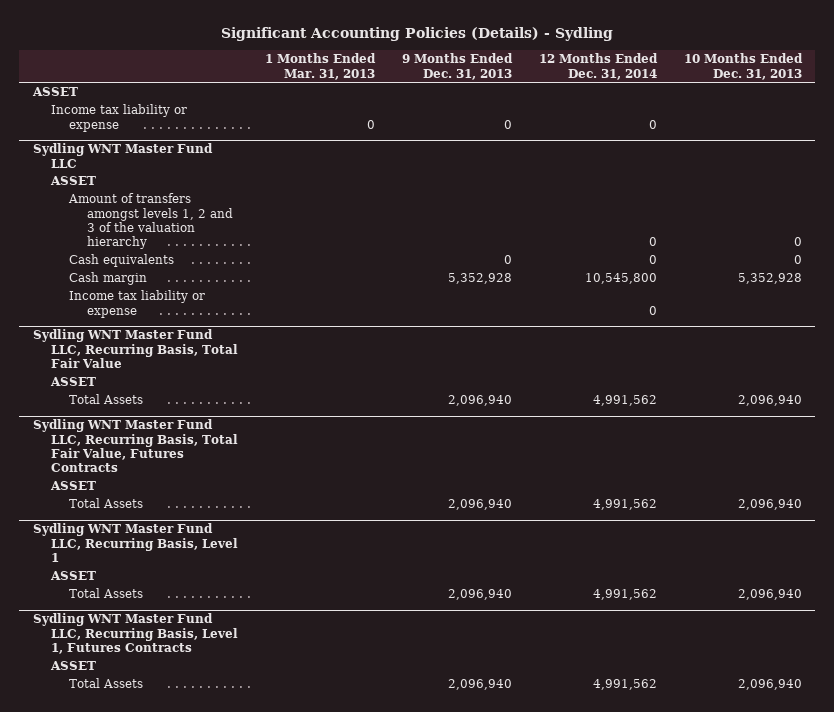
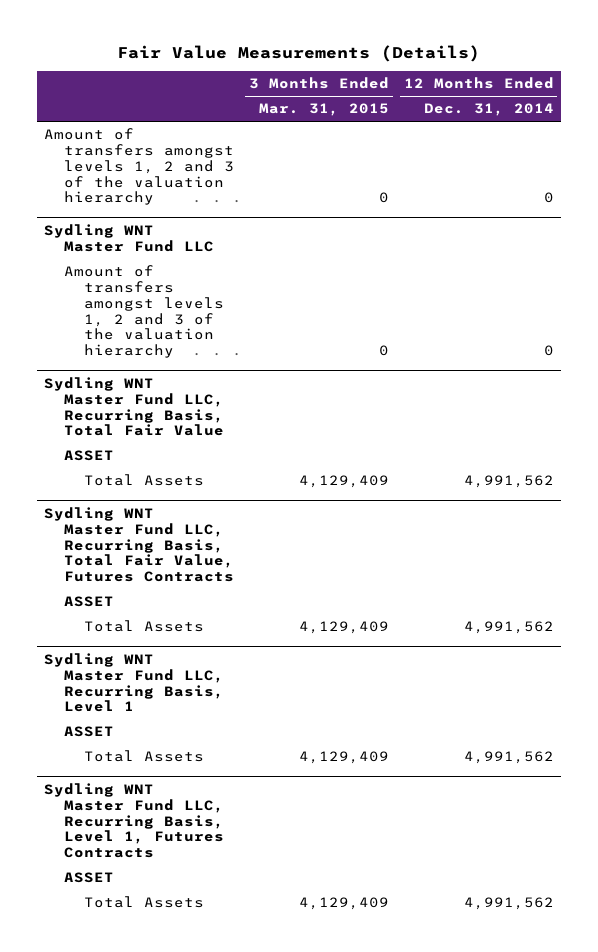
- Significant Accounting Policies (Details) - Sydling
+ Fair Value Measurements (Details)
- | 1 Months Ended Mar. 31, 2013 | 9 Months Ended Dec. 31, 2013 | 12 Months Ended Dec. 31, 2014 | 10 Months Ended Dec. 31, 2013
+ | 3 Months Ended Mar. 31, 2015 | 12 Months Ended Dec. 31, 2014
- ASSET
- Income tax liability or expense | 0 | 0 | 0 |
+ Amount of transfers amongst levels 1, 2 and 3 of the valuation hierarchy | 0 | 0
@ Sydling WNT Master Fund LLC
- ASSET
- Cash equivalents | | 0 | 0 | 0
- Cash margin | | 5,352,928 | 10,545,800 | 5,352,928
- Income tax liability or expense | | | 0 |

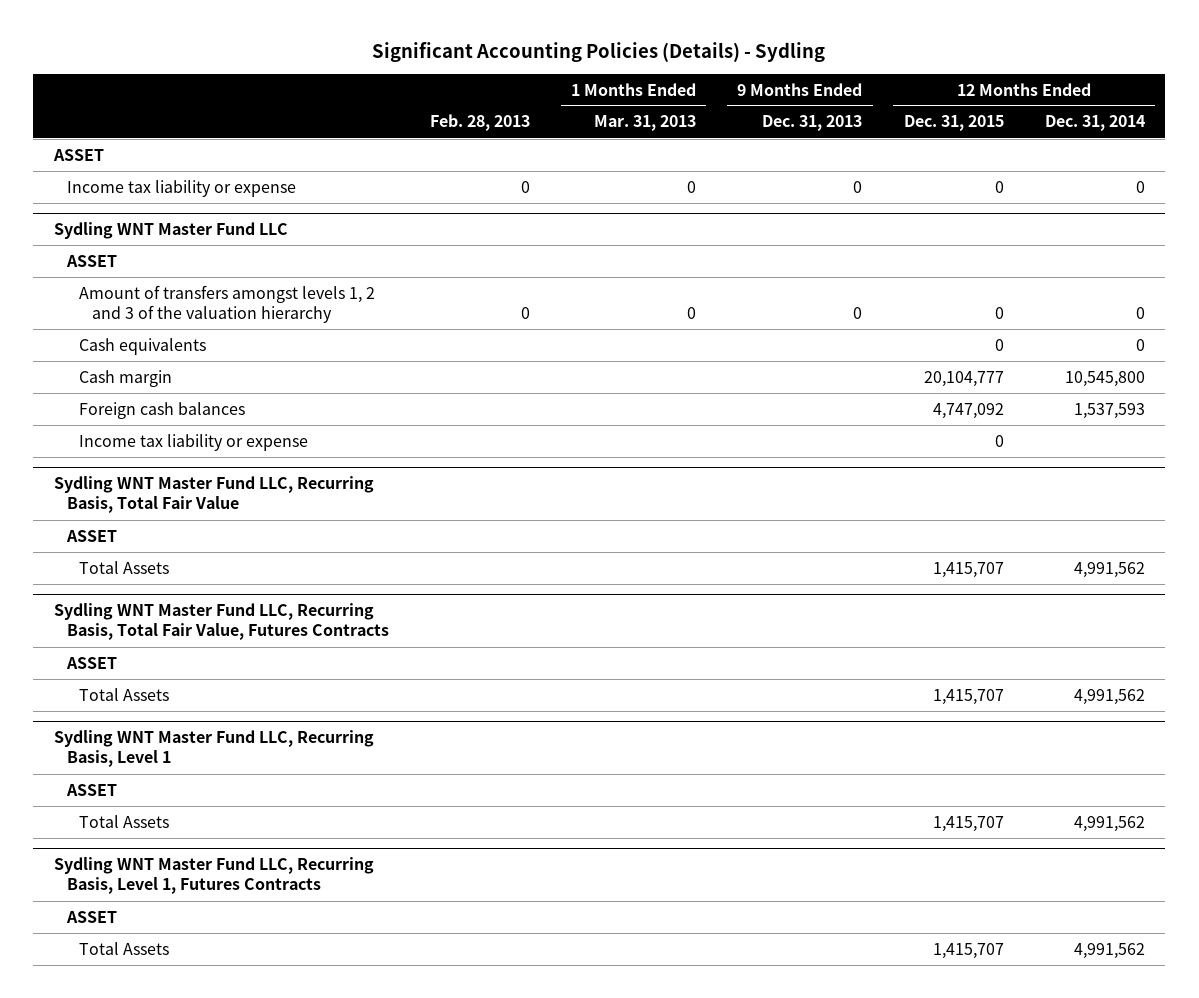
- Fair Value Measurements (Details)
+ Significant Accounting Policies (Details) - Sydling
- | 3 Months Ended Mar. 31, 2015 | 12 Months Ended Dec. 31, 2014
+ | Feb. 28, 2013 | 1 Months Ended Mar. 31, 2013 | 9 Months Ended Dec. 31, 2013 | 12 Months Ended Dec. 31, 2015 | 12 Months Ended Dec. 31, 2014
- Amount of transfers amongst levels 1, 2 and 3 of the valuation hierarchy | 0 | 0
+ ASSET
+ Income tax liability or expense | 0 | 0 | 0 | 0 | 0
@ Sydling WNT Master Fund LLC
+ ASSET
+ Cash equivalents | | | | 0 | 0
+ Cash margin | | | | 20,104,777 | 10,545,800
+ Foreign cash balances | | | | 4,747,092 | 1,537,593
+ Income tax liability or expense | | | | 0 |

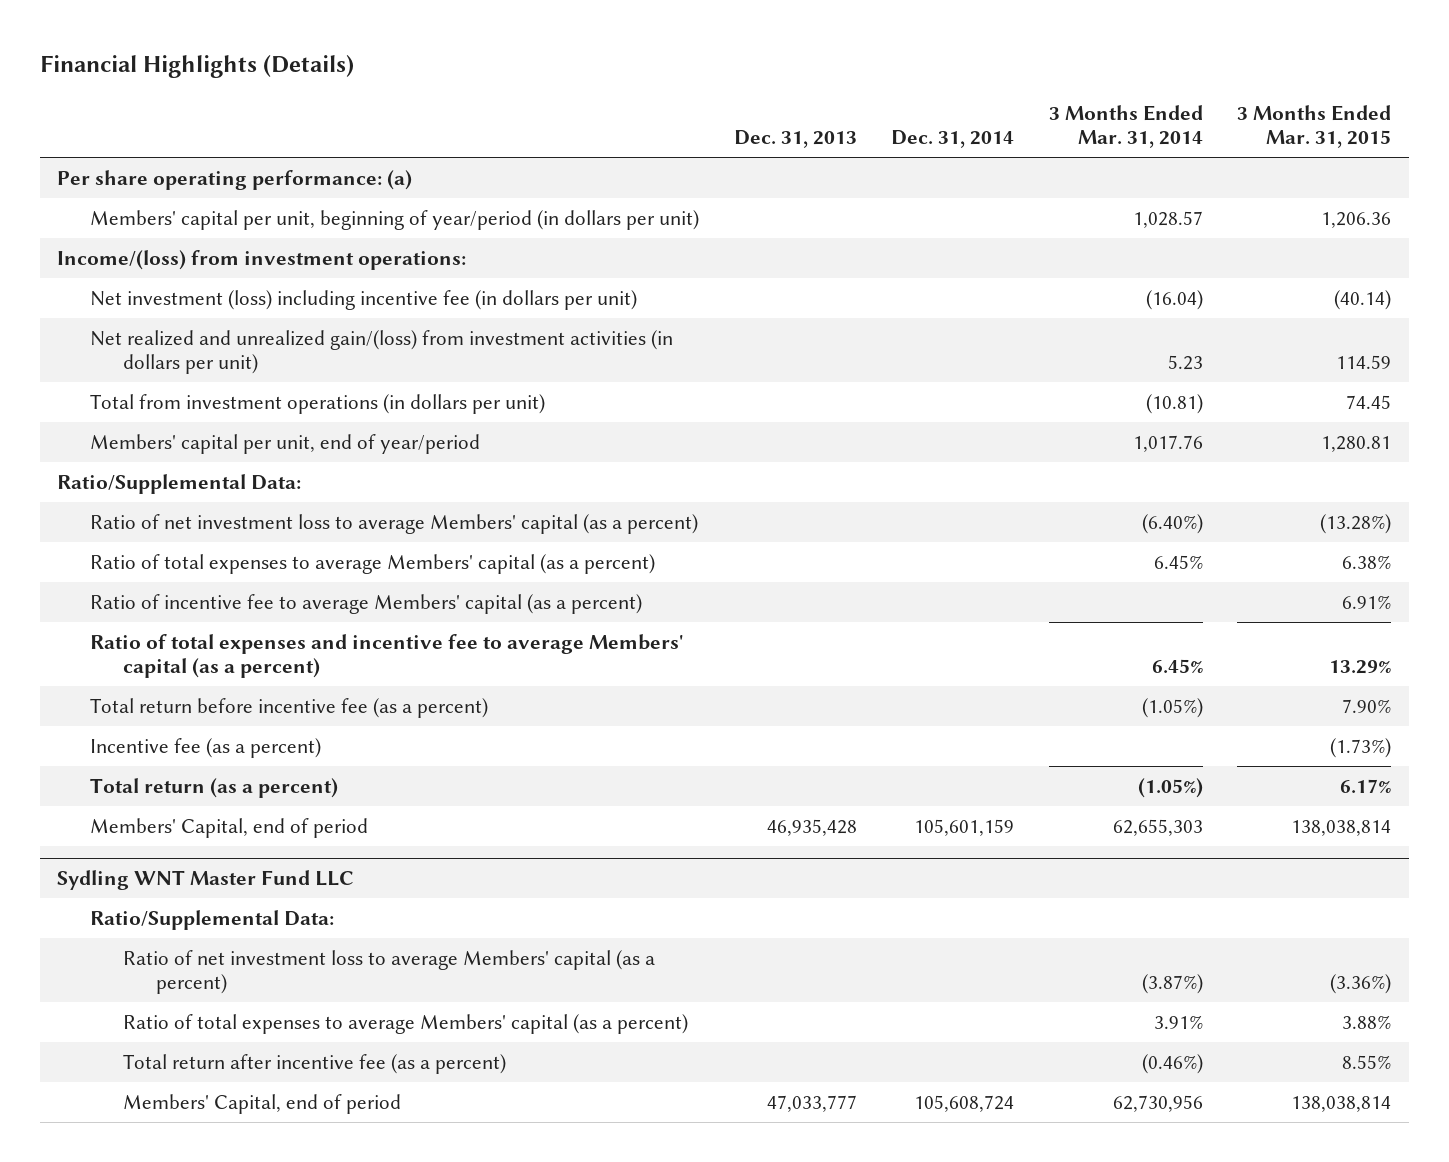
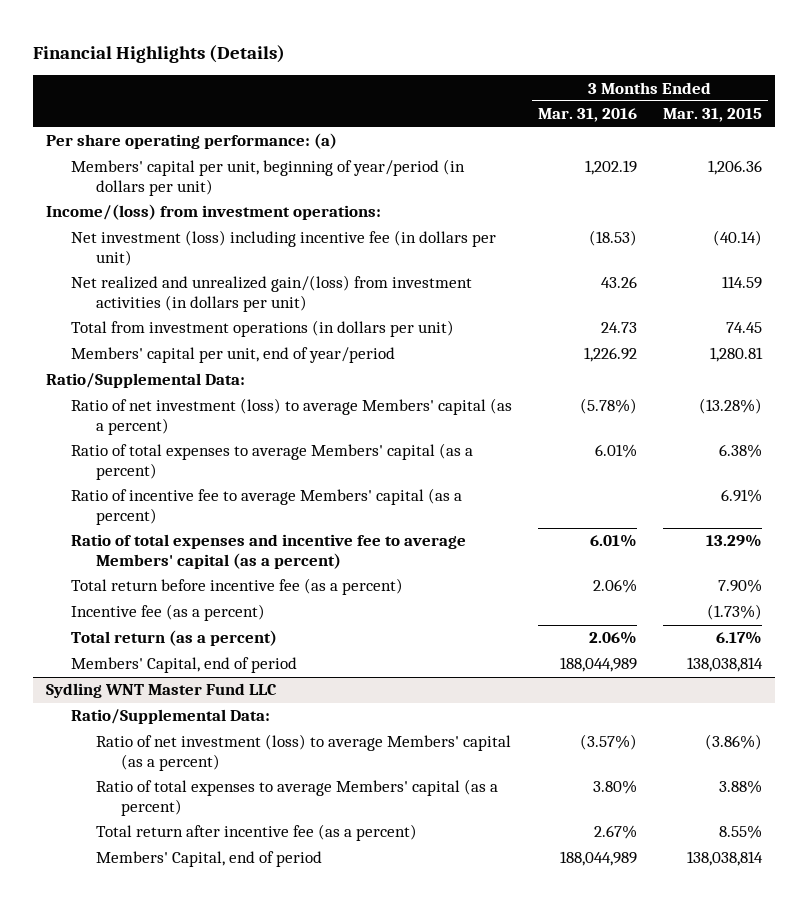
- | Dec. 31, 2013 | Dec. 31, 2014 | 3 Months Ended Mar. 31, 2014 | 3 Months Ended Mar. 31, 2015
+ | 3 Months Ended Mar. 31, 2016 | 3 Months Ended Mar. 31, 2015
- Ratio of net investment loss to average Members' capital (as a percent) | | | (6.40%) | (13.28%)
+ Ratio of net investment (loss) to average Members' capital (as a percent) | (5.78%) | (13.28%)
@ Sydling WNT Master Fund LLC
- Ratio of net investment loss to average Members' capital (as a percent) | | | (3.87%) | (3.36%)
+ Ratio of net investment (loss) to average Members' capital (as a percent) | (3.57%) | (3.86%)

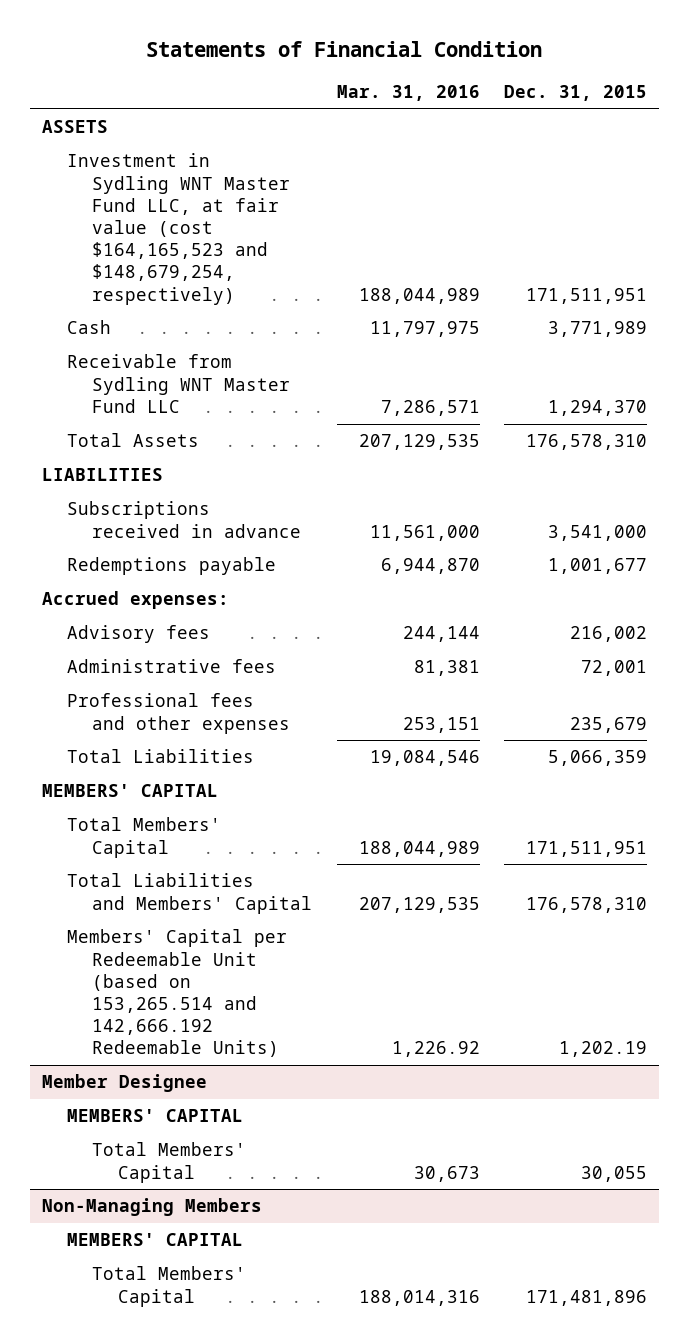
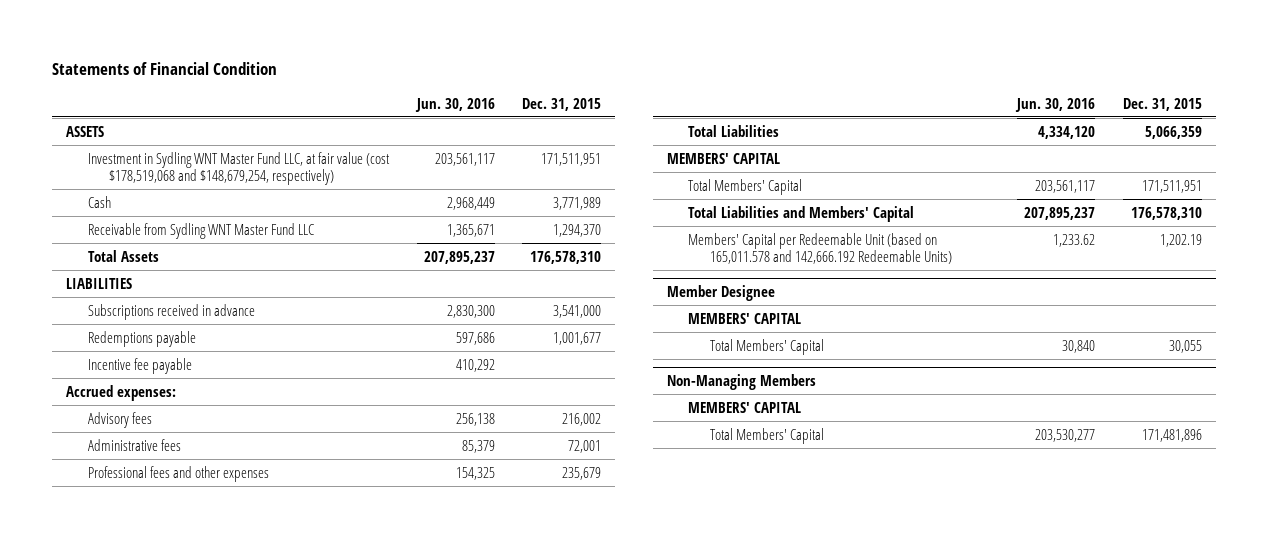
- | Mar. 31, 2016 | Dec. 31, 2015
+ | Jun. 30, 2016 | Dec. 31, 2015
- Investment in Sydling WNT Master Fund LLC, at fair value (cost $164,165,523 and $148,679,254, respectively) | 188,044,989 | 171,511,951
+ Investment in Sydling WNT Master Fund LLC, at fair value (cost $178,519,068 and $148,679,254, respectively) | 203,561,117 | 171,511,951
+ Incentive fee payable | 410,292 |
- Members' Capital per Redeemable Unit (based on 153,265.514 and 142,666.192 Redeemable Units) | 1,226.92 | 1,202.19
+ Members' Capital per Redeemable Unit (based on 165,011.578 and 142,666.192 Redeemable Units) | 1,233.62 | 1,202.19

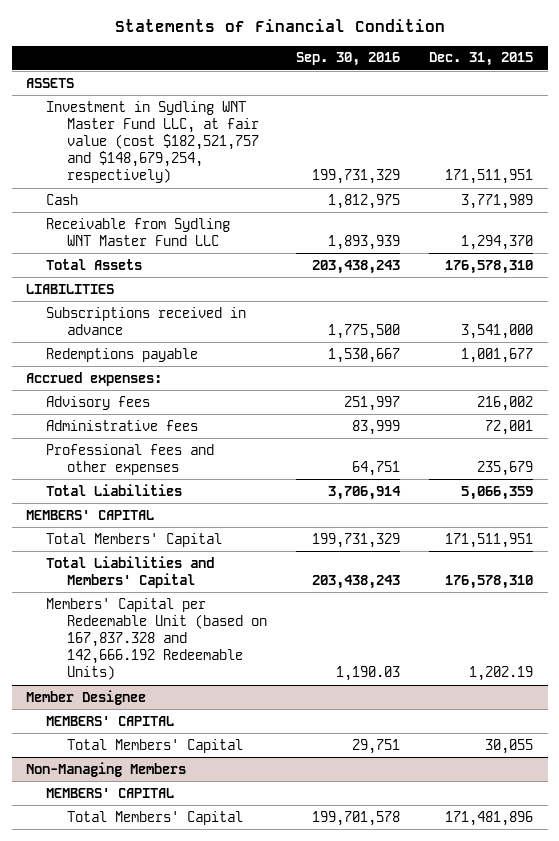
- | Jun. 30, 2016 | Dec. 31, 2015
+ | Sep. 30, 2016 | Dec. 31, 2015
- Investment in Sydling WNT Master Fund LLC, at fair value (cost $178,519,068 and $148,679,254, respectively) | 203,561,117 | 171,511,951
+ Investment in Sydling WNT Master Fund LLC, at fair value (cost $182,521,757 and $148,679,254, respectively) | 199,731,329 | 171,511,951
- Incentive fee payable | 410,292 |
- Members' Capital per Redeemable Unit (based on 165,011.578 and 142,666.192 Redeemable Units) | 1,233.62 | 1,202.19
+ Members' Capital per Redeemable Unit (based on 167,837.328 and 142,666.192 Redeemable Units) | 1,190.03 | 1,202.19

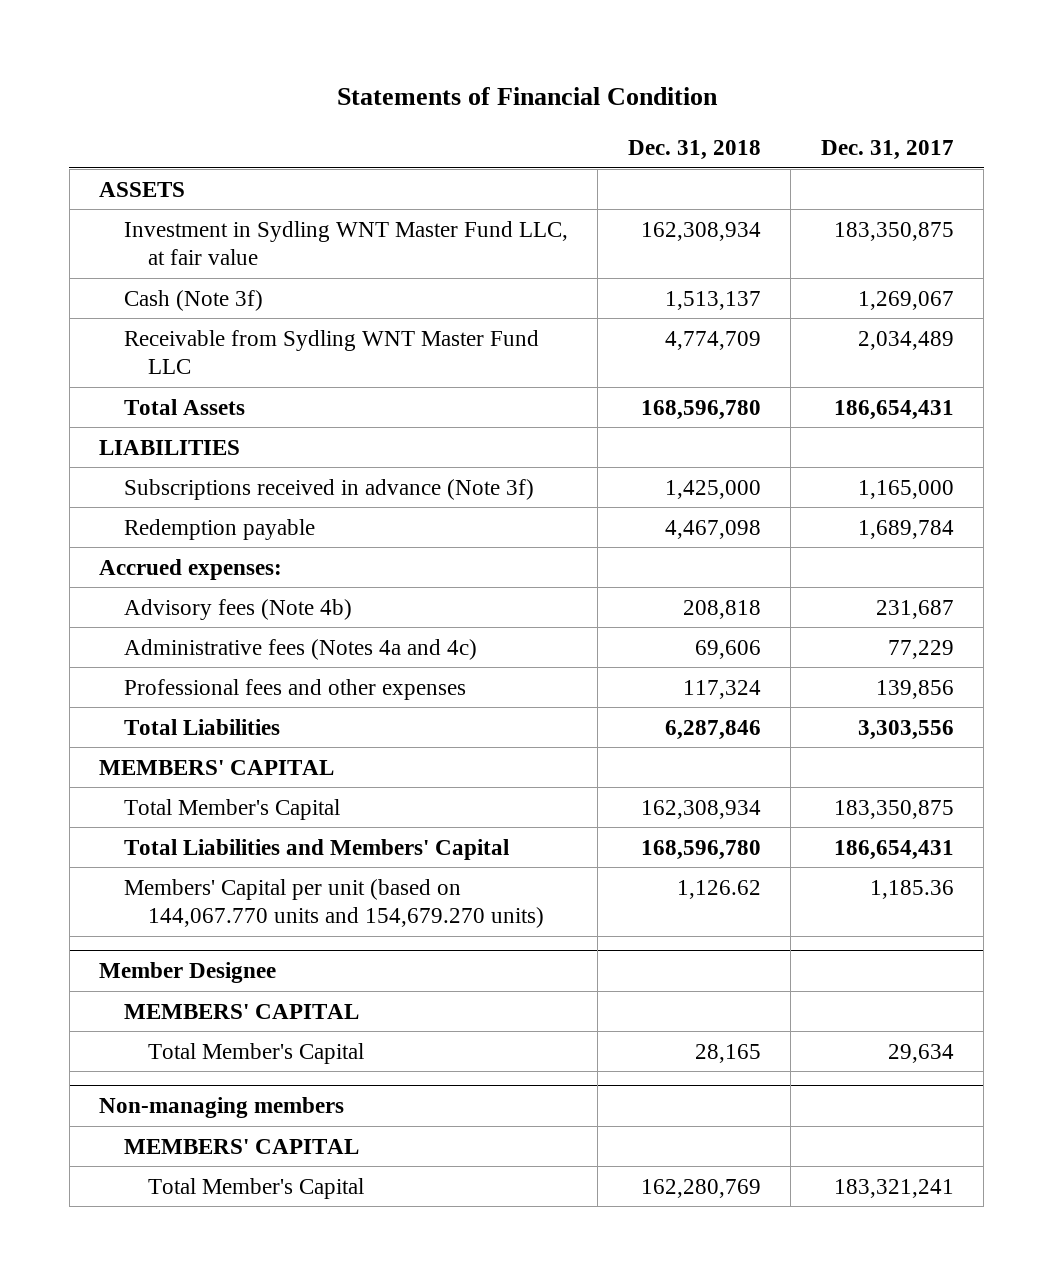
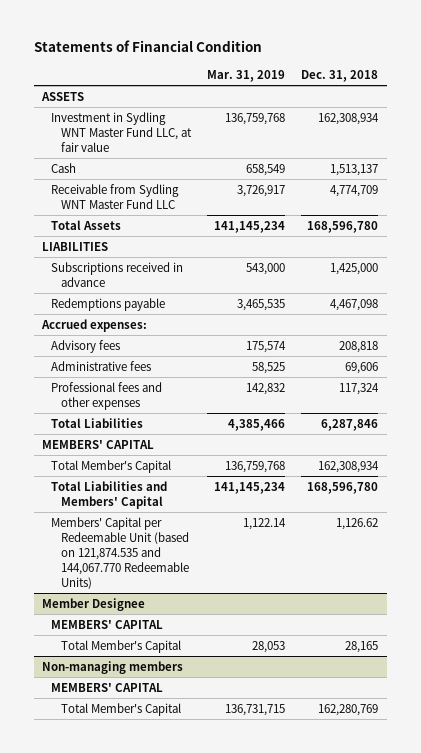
- | Dec. 31, 2018 | Dec. 31, 2017
+ | Mar. 31, 2019 | Dec. 31, 2018
- Cash (Note 3f) | 1,513,137 | 1,269,067
+ Cash | 658,549 | 1,513,137
- Subscriptions received in advance (Note 3f) | 1,425,000 | 1,165,000
- Redemption payable | 4,467,098 | 1,689,784
+ Subscriptions received in advance | 543,000 | 1,425,000
+ Redemptions payable | 3,465,535 | 4,467,098
- Advisory fees (Note 4b) | 208,818 | 231,687
- Administrative fees (Notes 4a and 4c) | 69,606 | 77,229
+ Advisory fees | 175,574 | 208,818
+ Administrative fees | 58,525 | 69,606
- Members' Capital per unit (based on 144,067.770 units and 154,679.270 units) | 1,126.62 | 1,185.36
+ Members' Capital per Redeemable Unit (based on 121,874.535 and 144,067.770 Redeemable Units) | 1,122.14 | 1,126.62

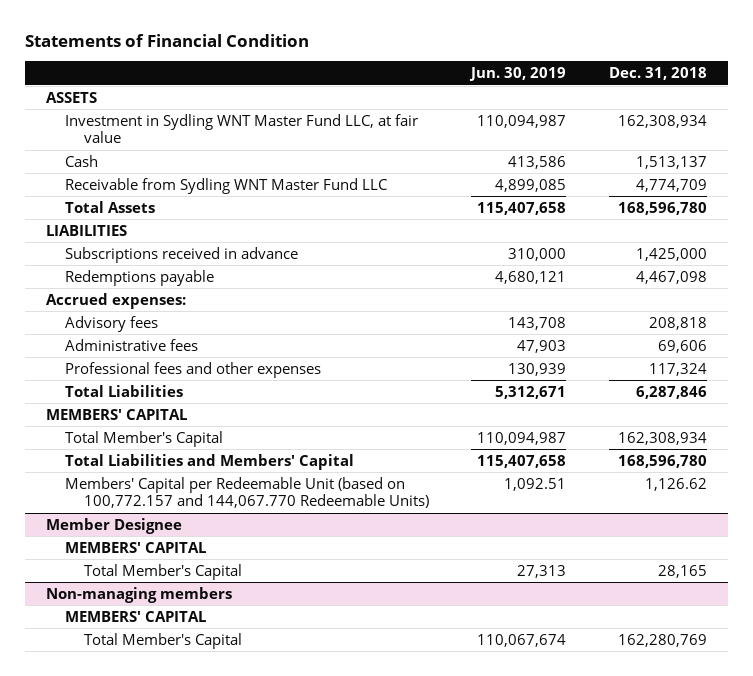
- | Mar. 31, 2019 | Dec. 31, 2018
+ | Jun. 30, 2019 | Dec. 31, 2018
- Members' Capital per Redeemable Unit (based on 121,874.535 and 144,067.770 Redeemable Units) | 1,122.14 | 1,126.62
+ Members' Capital per Redeemable Unit (based on 100,772.157 and 144,067.770 Redeemable Units) | 1,092.51 | 1,126.62

